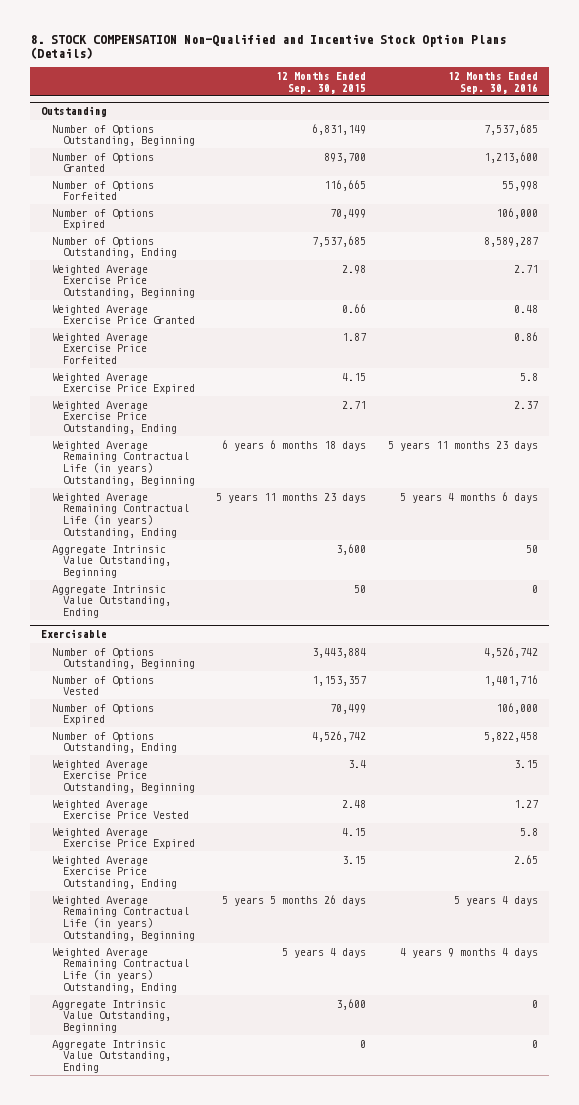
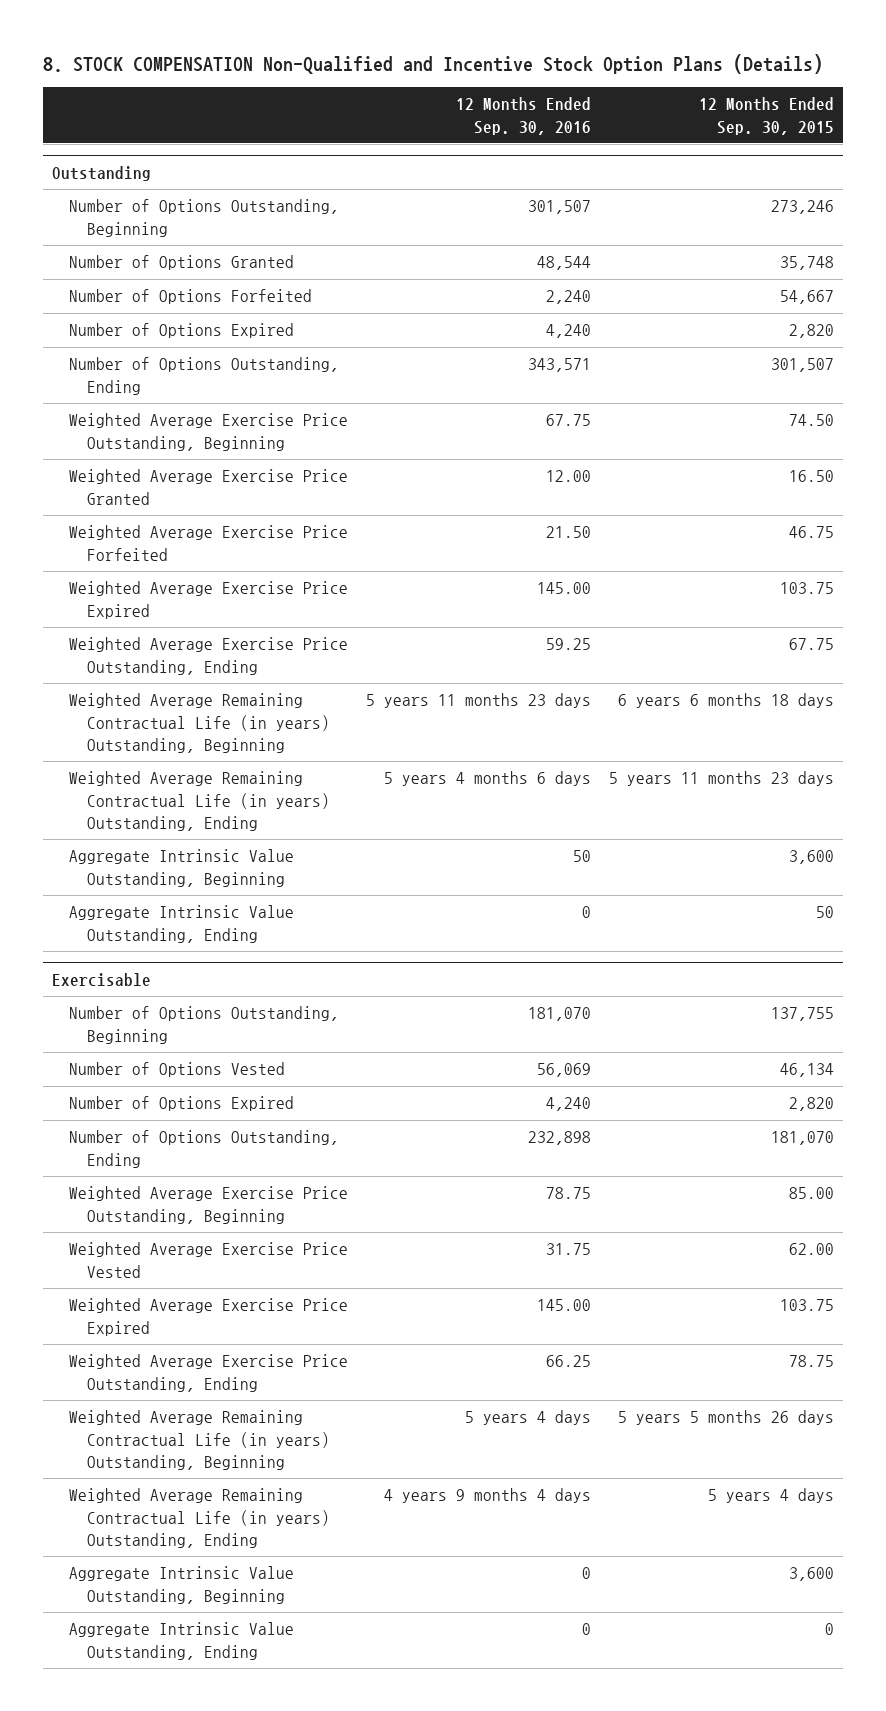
- | 12 Months Ended Sep. 30, 2015 | 12 Months Ended Sep. 30, 2016
+ | 12 Months Ended Sep. 30, 2016 | 12 Months Ended Sep. 30, 2015
@ Outstanding
- Number of Options Outstanding, Beginning | 6,831,149 | 7,537,685
- Number of Options Granted | 893,700 | 1,213,600
- Number of Options Forfeited | 116,665 | 55,998
- Number of Options Expired | 70,499 | 106,000
- Number of Options Outstanding, Ending | 7,537,685 | 8,589,287
- Weighted Average Exercise Price Outstanding, Beginning | 2.98 | 2.71
- Weighted Average Exercise Price Granted | 0.66 | 0.48
- Weighted Average Exercise Price Forfeited | 1.87 | 0.86
- Weighted Average Exercise Price Expired | 4.15 | 5.8
- Weighted Average Exercise Price Outstanding, Ending | 2.71 | 2.37
+ Number of Options Outstanding, Beginning | 301,507 | 273,246
+ Number of Options Granted | 48,544 | 35,748
+ Number of Options Forfeited | 2,240 | 54,667
+ Number of Options Expired | 4,240 | 2,820
+ Number of Options Outstanding, Ending | 343,571 | 301,507
+ Weighted Average Exercise Price Outstanding, Beginning | 67.75 | 74.50
+ Weighted Average Exercise Price Granted | 12.00 | 16.50
+ Weighted Average Exercise Price Forfeited | 21.50 | 46.75
+ Weighted Average Exercise Price Expired | 145.00 | 103.75
+ Weighted Average Exercise Price Outstanding, Ending | 59.25 | 67.75
@ Exercisable
- Number of Options Outstanding, Beginning | 3,443,884 | 4,526,742
- Number of Options Vested | 1,153,357 | 1,401,716
- Number of Options Expired | 70,499 | 106,000
- Number of Options Outstanding, Ending | 4,526,742 | 5,822,458
- Weighted Average Exercise Price Outstanding, Beginning | 3.4 | 3.15
- Weighted Average Exercise Price Vested | 2.48 | 1.27
- Weighted Average Exercise Price Expired | 4.15 | 5.8
- Weighted Average Exercise Price Outstanding, Ending | 3.15 | 2.65
+ Number of Options Outstanding, Beginning | 181,070 | 137,755
+ Number of Options Vested | 56,069 | 46,134
+ Number of Options Expired | 4,240 | 2,820
+ Number of Options Outstanding, Ending | 232,898 | 181,070
+ Weighted Average Exercise Price Outstanding, Beginning | 78.75 | 85.00
+ Weighted Average Exercise Price Vested | 31.75 | 62.00
+ Weighted Average Exercise Price Expired | 145.00 | 103.75
+ Weighted Average Exercise Price Outstanding, Ending | 66.25 | 78.75

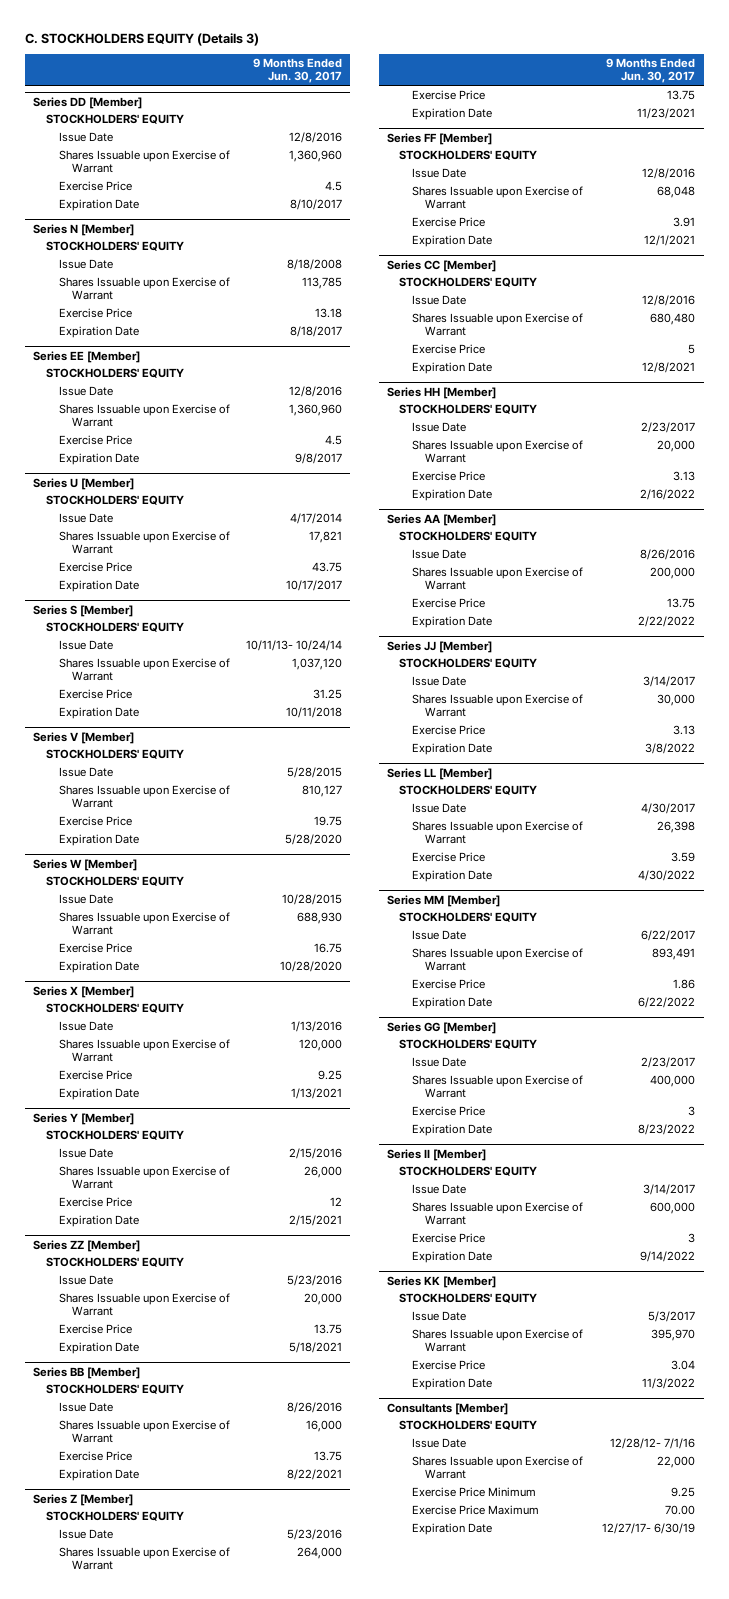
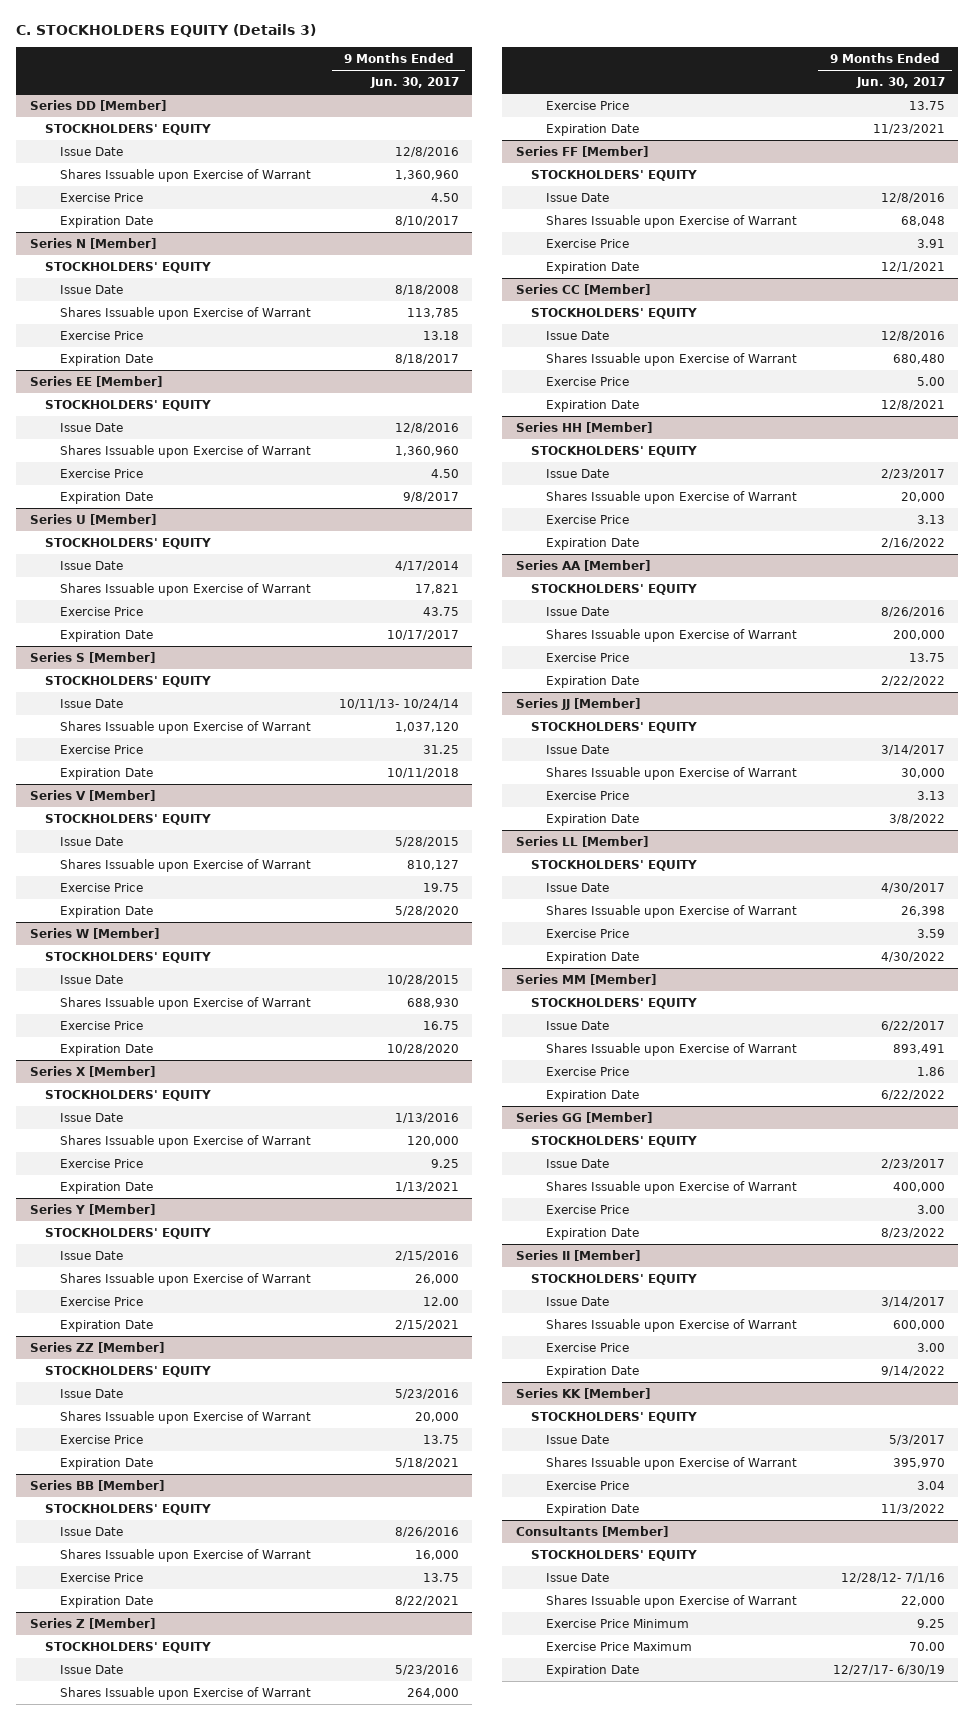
@ Series DD [Member]
- Exercise Price | 4.5
+ Exercise Price | 4.50
@ Series EE [Member]
- Exercise Price | 4.5
+ Exercise Price | 4.50
@ Series Y [Member]
- Exercise Price | 12
+ Exercise Price | 12.00
@ Series CC [Member]
- Exercise Price | 5
+ Exercise Price | 5.00
@ Series GG [Member]
- Exercise Price | 3
+ Exercise Price | 3.00
@ Series II [Member]
- Exercise Price | 3
+ Exercise Price | 3.00

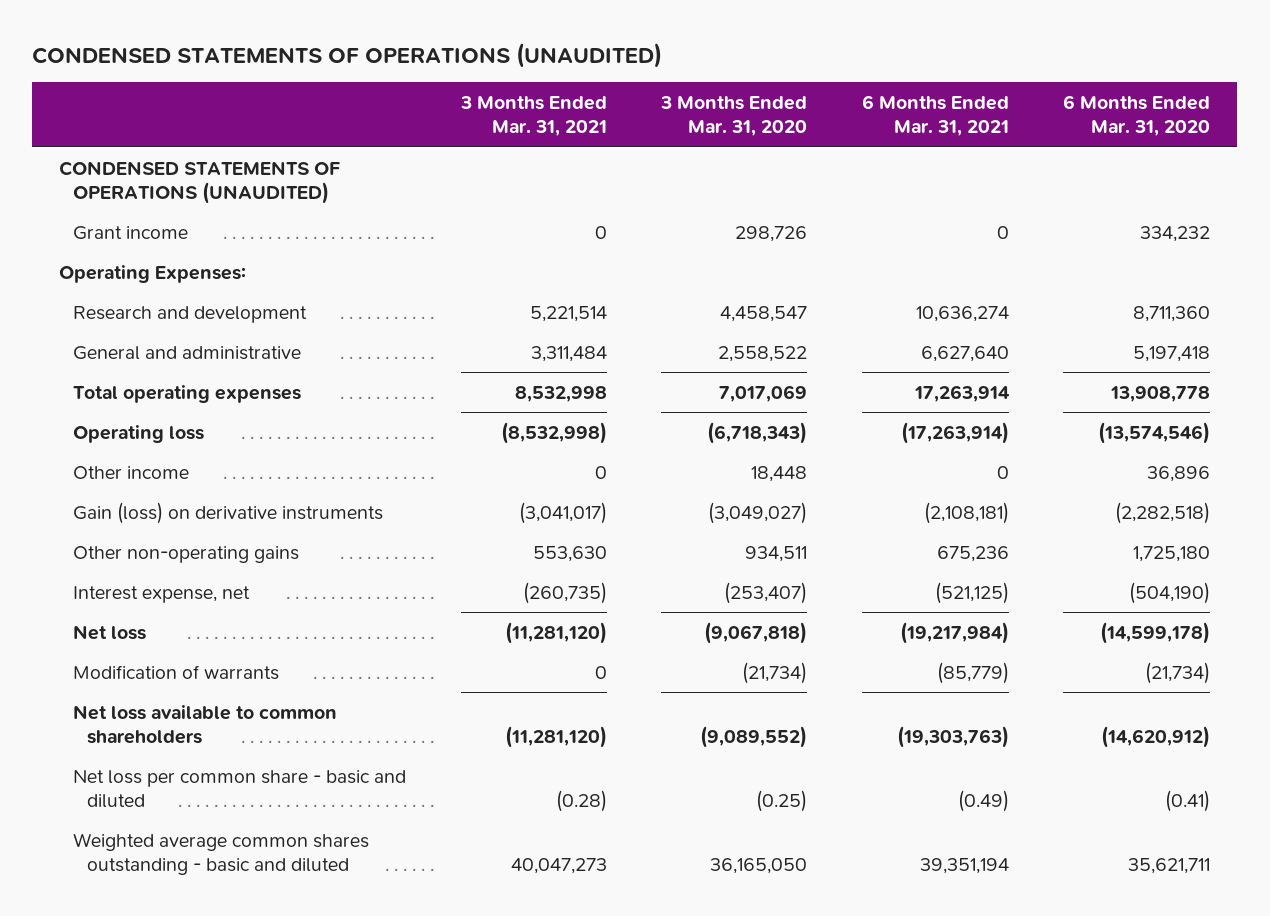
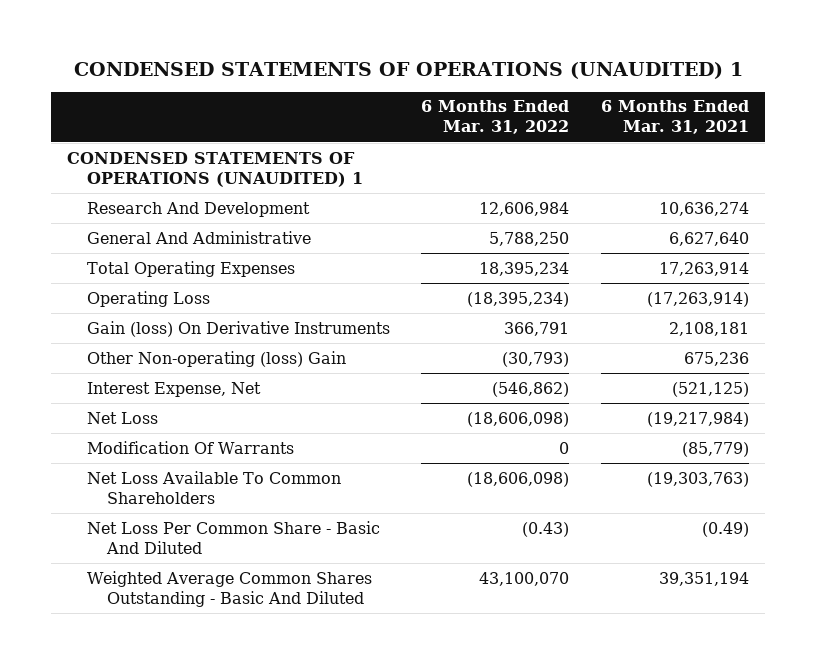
- CONDENSED STATEMENTS OF OPERATIONS (UNAUDITED)
+ CONDENSED STATEMENTS OF OPERATIONS (UNAUDITED) 1
- | 3 Months Ended Mar. 31, 2021 | 3 Months Ended Mar. 31, 2020 | 6 Months Ended Mar. 31, 2021 | 6 Months Ended Mar. 31, 2020
+ | 6 Months Ended Mar. 31, 2022 | 6 Months Ended Mar. 31, 2021
- CONDENSED STATEMENTS OF OPERATIONS (UNAUDITED)
- Grant income | 0 | 298,726 | 0 | 334,232
- Operating Expenses:
- Research and development | 5,221,514 | 4,458,547 | 10,636,274 | 8,711,360
- General and administrative | 3,311,484 | 2,558,522 | 6,627,640 | 5,197,418
- Total operating expenses | 8,532,998 | 7,017,069 | 17,263,914 | 13,908,778
- Operating loss | (8,532,998) | (6,718,343) | (17,263,914) | (13,574,546)
- Other income | 0 | 18,448 | 0 | 36,896
- Gain (loss) on derivative instruments | (3,041,017) | (3,049,027) | (2,108,181) | (2,282,518)
- Other non-operating gains | 553,630 | 934,511 | 675,236 | 1,725,180
- Interest expense, net | (260,735) | (253,407) | (521,125) | (504,190)
- Net loss | (11,281,120) | (9,067,818) | (19,217,984) | (14,599,178)
- Modification of warrants | 0 | (21,734) | (85,779) | (21,734)
- Net loss available to common shareholders | (11,281,120) | (9,089,552) | (19,303,763) | (14,620,912)
- Net loss per common share - basic and diluted | (0.28) | (0.25) | (0.49) | (0.41)
- Weighted average common shares outstanding - basic and diluted | 40,047,273 | 36,165,050 | 39,351,194 | 35,621,711
+ CONDENSED STATEMENTS OF OPERATIONS (UNAUDITED) 1
+ Research And Development | 12,606,984 | 10,636,274
+ General And Administrative | 5,788,250 | 6,627,640
+ Total Operating Expenses | 18,395,234 | 17,263,914
+ Operating Loss | (18,395,234) | (17,263,914)
+ Gain (loss) On Derivative Instruments | 366,791 | 2,108,181
+ Other Non-operating (loss) Gain | (30,793) | 675,236
+ Interest Expense, Net | (546,862) | (521,125)
+ Net Loss | (18,606,098) | (19,217,984)
+ Modification Of Warrants | 0 | (85,779)
+ Net Loss Available To Common Shareholders | (18,606,098) | (19,303,763)
+ Net Loss Per Common Share - Basic And Diluted | (0.43) | (0.49)
+ Weighted Average Common Shares Outstanding - Basic And Diluted | 43,100,070 | 39,351,194

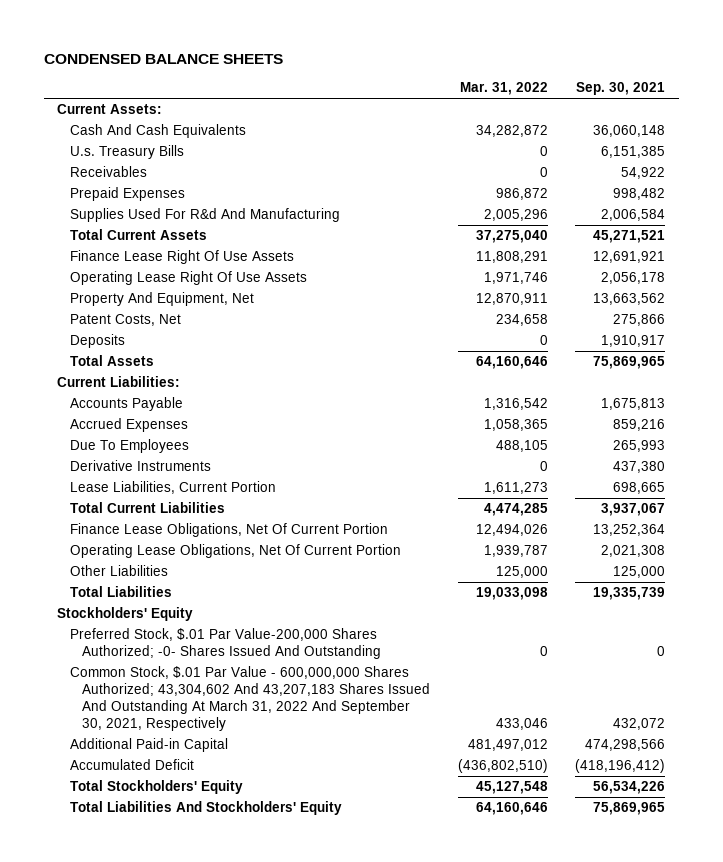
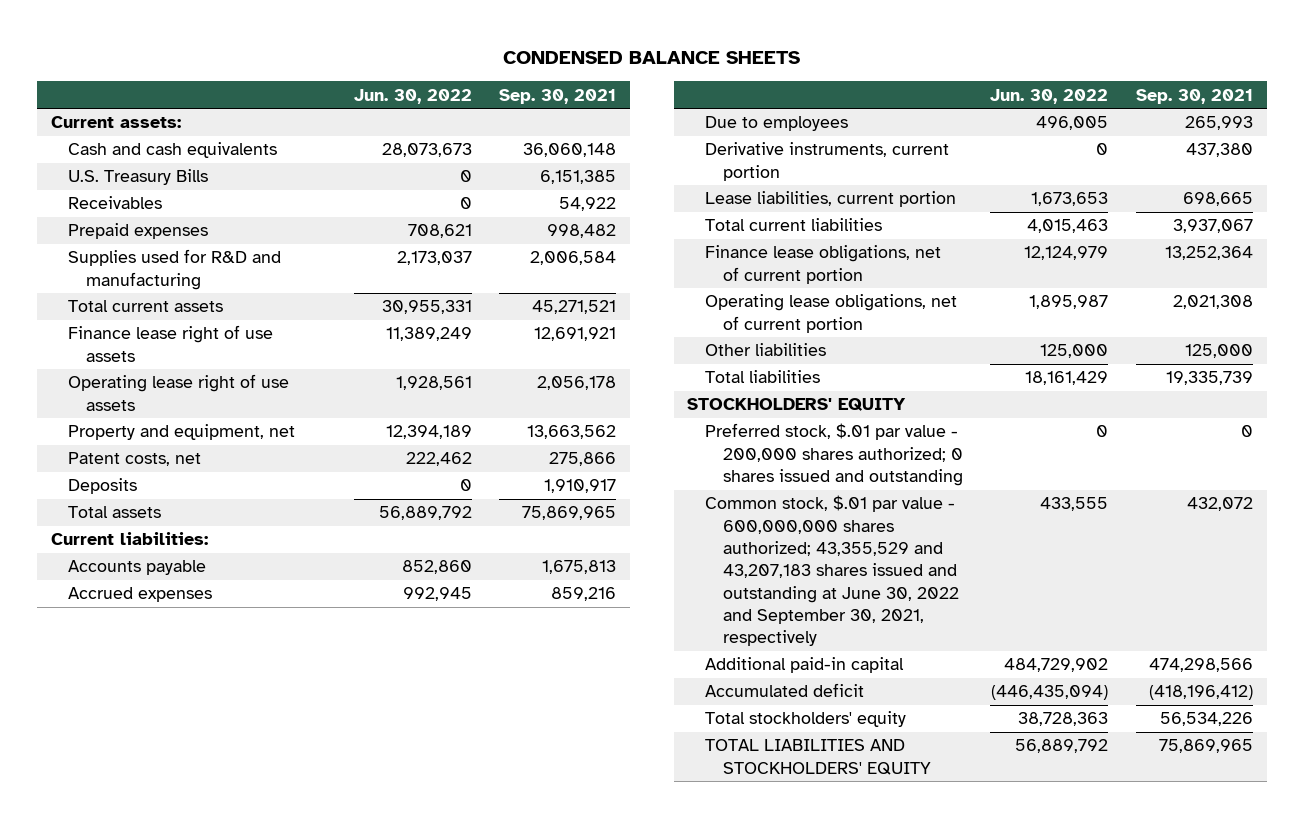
- | Mar. 31, 2022 | Sep. 30, 2021
+ | Jun. 30, 2022 | Sep. 30, 2021
- Current Assets:
- Cash And Cash Equivalents | 34,282,872 | 36,060,148
- U.s. Treasury Bills | 0 | 6,151,385
+ Current assets:
+ Cash and cash equivalents | 28,073,673 | 36,060,148
+ U.S. Treasury Bills | 0 | 6,151,385
- Prepaid Expenses | 986,872 | 998,482
- Supplies Used For R&d And Manufacturing | 2,005,296 | 2,006,584
- Total Current Assets | 37,275,040 | 45,271,521
- Finance Lease Right Of Use Assets | 11,808,291 | 12,691,921
- Operating Lease Right Of Use Assets | 1,971,746 | 2,056,178
- Property And Equipment, Net | 12,870,911 | 13,663,562
- Patent Costs, Net | 234,658 | 275,866
+ Prepaid expenses | 708,621 | 998,482
+ Supplies used for R&D and manufacturing | 2,173,037 | 2,006,584
+ Total current assets | 30,955,331 | 45,271,521
+ Finance lease right of use assets | 11,389,249 | 12,691,921
+ Operating lease right of use assets | 1,928,561 | 2,056,178
+ Property and equipment, net | 12,394,189 | 13,663,562
+ Patent costs, net | 222,462 | 275,866
- Total Assets | 64,160,646 | 75,869,965
- Current Liabilities:
- Accounts Payable | 1,316,542 | 1,675,813
- Accrued Expenses | 1,058,365 | 859,216
- Due To Employees | 488,105 | 265,993
- Derivative Instruments | 0 | 437,380
- Lease Liabilities, Current Portion | 1,611,273 | 698,665
- Total Current Liabilities | 4,474,285 | 3,937,067
- Finance Lease Obligations, Net Of Current Portion | 12,494,026 | 13,252,364
- Operating Lease Obligations, Net Of Current Portion | 1,939,787 | 2,021,308
- Other Liabilities | 125,000 | 125,000
- Total Liabilities | 19,033,098 | 19,335,739
- Stockholders' Equity
- Preferred Stock, $.01 Par Value-200,000 Shares Authorized; -0- Shares Issued And Outstanding | 0 | 0
- Common Stock, $.01 Par Value - 600,000,000 Shares Authorized; 43,304,602 And 43,207,183 Shares Issued And Outstanding At March 31, 2022 And September 30, 2021, Respectively | 433,046 | 432,072
- Additional Paid-in Capital | 481,497,012 | 474,298,566
- Accumulated Deficit | (436,802,510) | (418,196,412)
- Total Stockholders' Equity | 45,127,548 | 56,534,226
- Total Liabilities And Stockholders' Equity | 64,160,646 | 75,869,965
+ Total assets | 56,889,792 | 75,869,965
+ Current liabilities:
+ Accounts payable | 852,860 | 1,675,813
+ Accrued expenses | 992,945 | 859,216
+ Due to employees | 496,005 | 265,993
+ Derivative instruments, current portion | 0 | 437,380
+ Lease liabilities, current portion | 1,673,653 | 698,665
+ Total current liabilities | 4,015,463 | 3,937,067
+ Finance lease obligations, net of current portion | 12,124,979 | 13,252,364
+ Operating lease obligations, net of current portion | 1,895,987 | 2,021,308
+ Other liabilities | 125,000 | 125,000
+ Total liabilities | 18,161,429 | 19,335,739
+ STOCKHOLDERS' EQUITY
+ Preferred stock, $.01 par value - 200,000 shares authorized; 0 shares issued and outstanding | 0 | 0
+ Common stock, $.01 par value - 600,000,000 shares authorized; 43,355,529 and 43,207,183 shares issued and outstanding at June 30, 2022 and September 30, 2021, respectively | 433,555 | 432,072
+ Additional paid-in capital | 484,729,902 | 474,298,566
+ Accumulated deficit | (446,435,094) | (418,196,412)
+ Total stockholders' equity | 38,728,363 | 56,534,226
+ TOTAL LIABILITIES AND STOCKHOLDERS' EQUITY | 56,889,792 | 75,869,965

